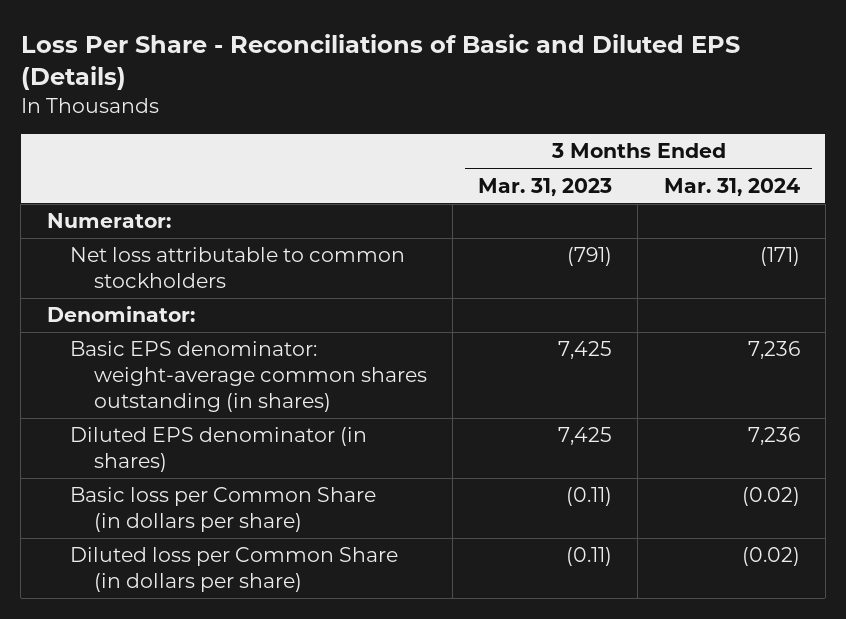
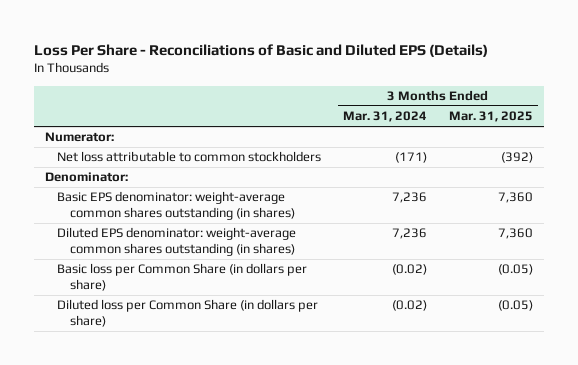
- | 3 Months Ended Mar. 31, 2023 | 3 Months Ended Mar. 31, 2024
+ | 3 Months Ended Mar. 31, 2024 | 3 Months Ended Mar. 31, 2025
- Diluted EPS denominator (in shares) | 7,425 | 7,236
+ Diluted EPS denominator: weight-average common shares outstanding (in shares) | 7,236 | 7,360

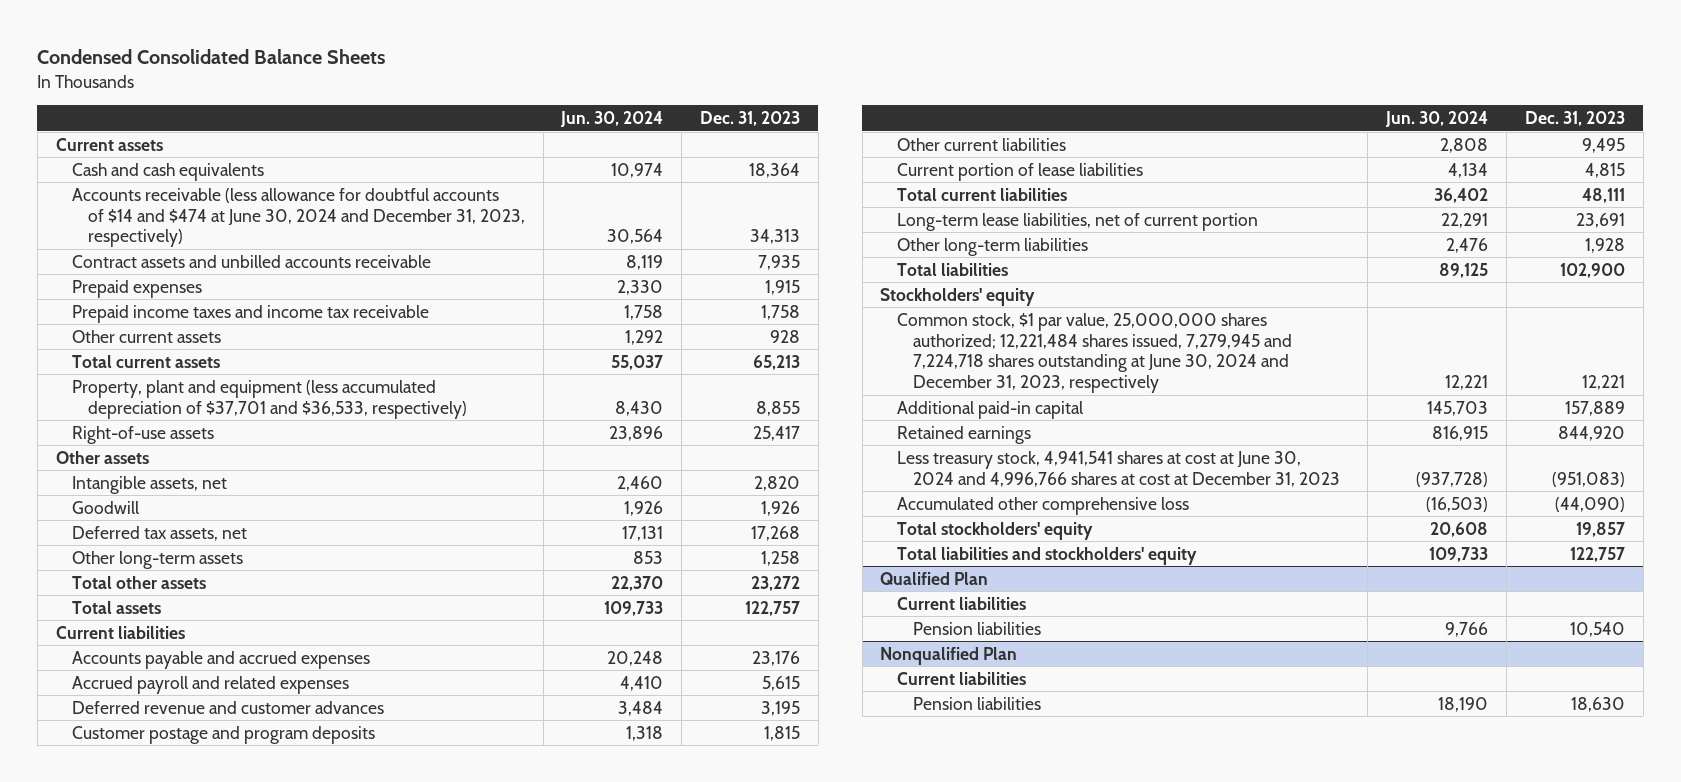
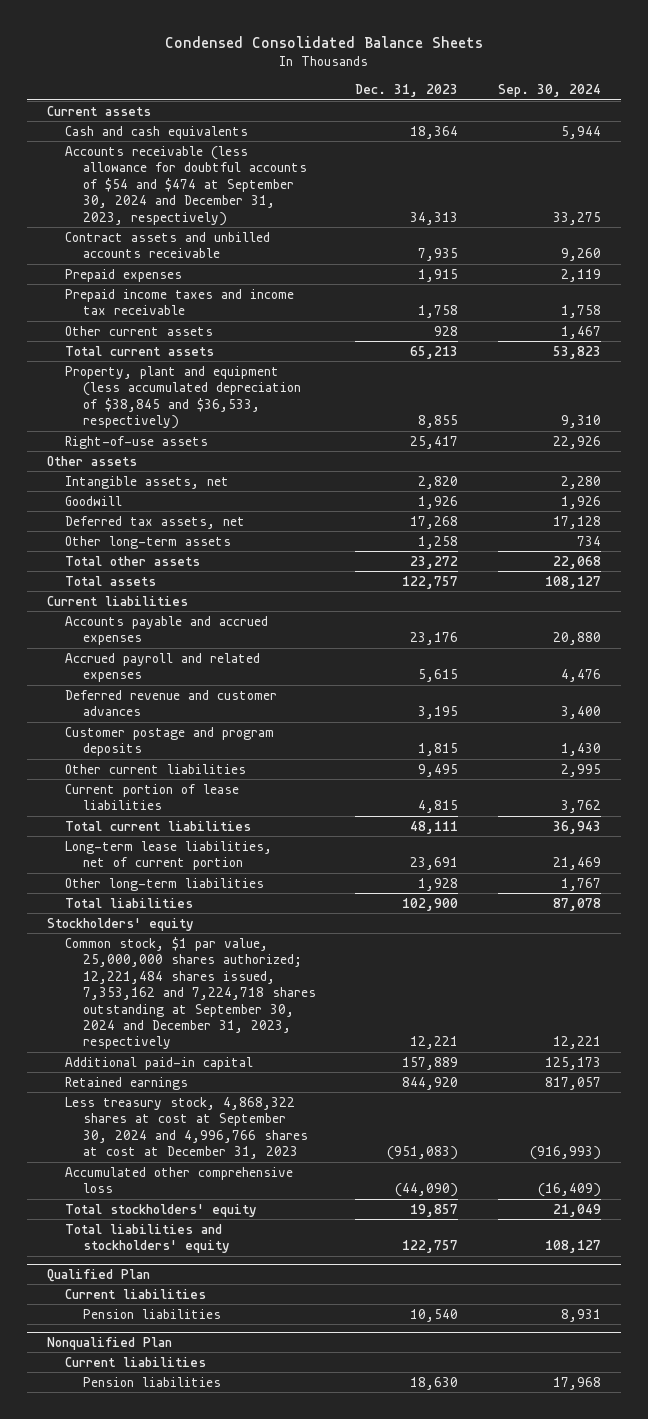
- | Jun. 30, 2024 | Dec. 31, 2023
+ | Dec. 31, 2023 | Sep. 30, 2024
- Accounts receivable (less allowance for doubtful accounts of $14 and $474 at June 30, 2024 and December 31, 2023, respectively) | 30,564 | 34,313
+ Accounts receivable (less allowance for doubtful accounts of $54 and $474 at September 30, 2024 and December 31, 2023, respectively) | 34,313 | 33,275
- Property, plant and equipment (less accumulated depreciation of $37,701 and $36,533, respectively) | 8,430 | 8,855
+ Property, plant and equipment (less accumulated depreciation of $38,845 and $36,533, respectively) | 8,855 | 9,310
- Common stock, $1 par value, 25,000,000 shares authorized; 12,221,484 shares issued, 7,279,945 and 7,224,718 shares outstanding at June 30, 2024 and December 31, 2023, respectively | 12,221 | 12,221
+ Common stock, $1 par value, 25,000,000 shares authorized; 12,221,484 shares issued, 7,353,162 and 7,224,718 shares outstanding at September 30, 2024 and December 31, 2023, respectively | 12,221 | 12,221
- Less treasury stock, 4,941,541 shares at cost at June 30, 2024 and 4,996,766 shares at cost at December 31, 2023 | (937,728) | (951,083)
+ Less treasury stock, 4,868,322 shares at cost at September 30, 2024 and 4,996,766 shares at cost at December 31, 2023 | (951,083) | (916,993)

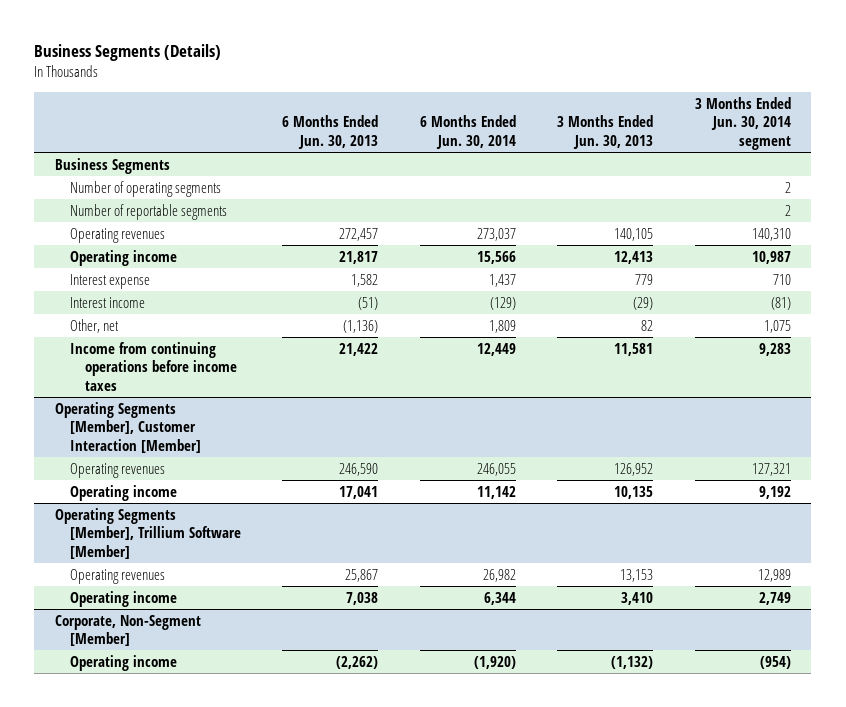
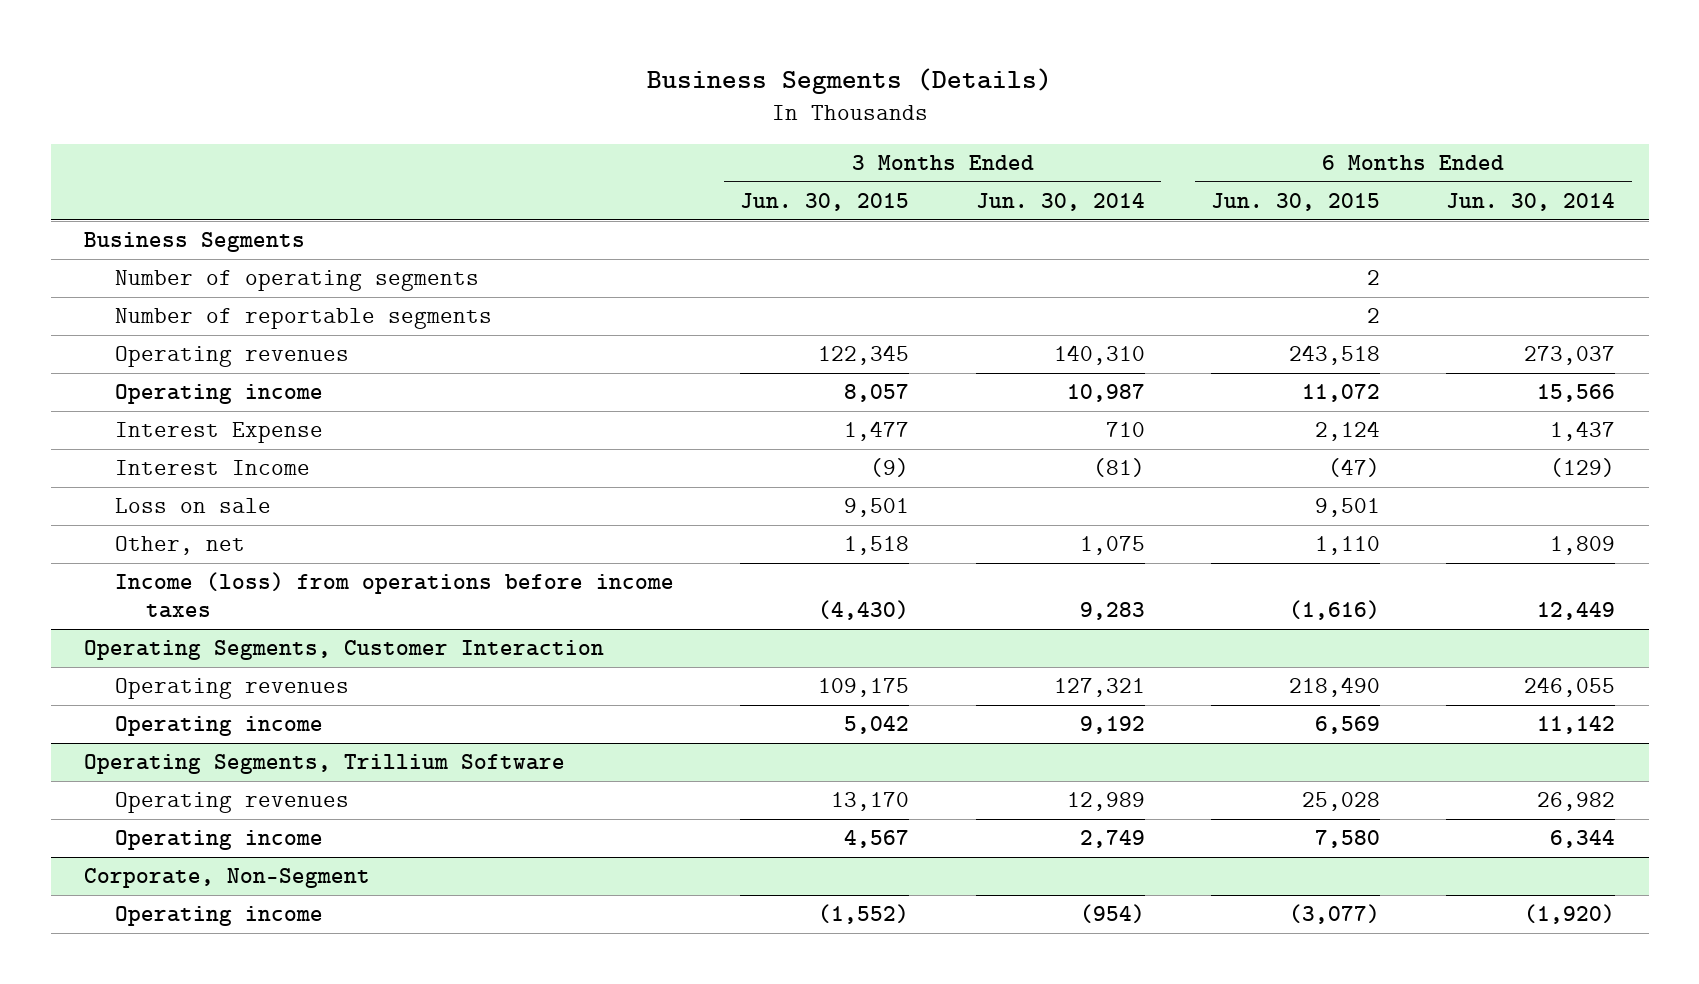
- | 6 Months Ended Jun. 30, 2013 | 6 Months Ended Jun. 30, 2014 | 3 Months Ended Jun. 30, 2013 | 3 Months Ended Jun. 30, 2014 segment
+ | 3 Months Ended Jun. 30, 2015 | 3 Months Ended Jun. 30, 2014 | 6 Months Ended Jun. 30, 2015 | 6 Months Ended Jun. 30, 2014
- Interest expense | 1,582 | 1,437 | 779 | 710
- Interest income | (51) | (129) | (29) | (81)
+ Interest Expense | 1,477 | 710 | 2,124 | 1,437
+ Interest Income | (9) | (81) | (47) | (129)
+ Loss on sale | 9,501 | | 9,501 |
- Income from continuing operations before income taxes | 21,422 | 12,449 | 11,581 | 9,283
- Operating Segments [Member], Customer Interaction [Member]
+ Income (loss) from operations before income taxes | (4,430) | 9,283 | (1,616) | 12,449
+ Operating Segments, Customer Interaction
- Operating Segments [Member], Trillium Software [Member]
+ Operating Segments, Trillium Software
- Corporate, Non-Segment [Member]
+ Corporate, Non-Segment

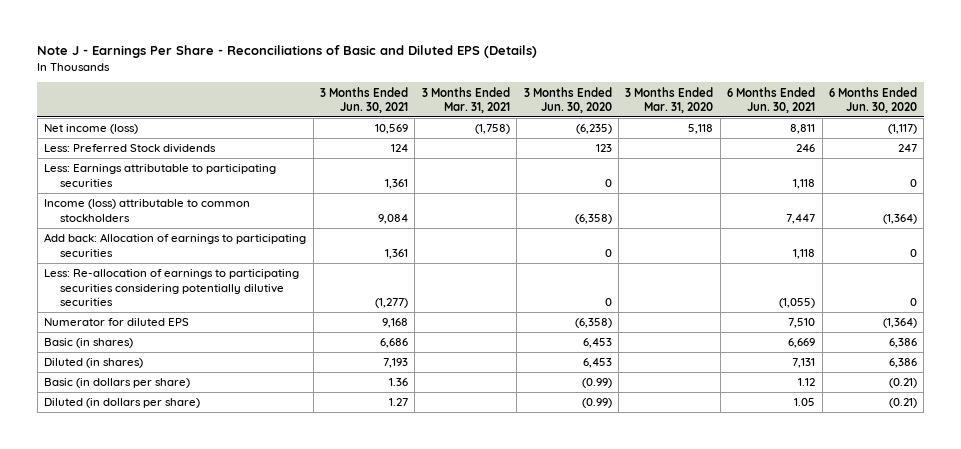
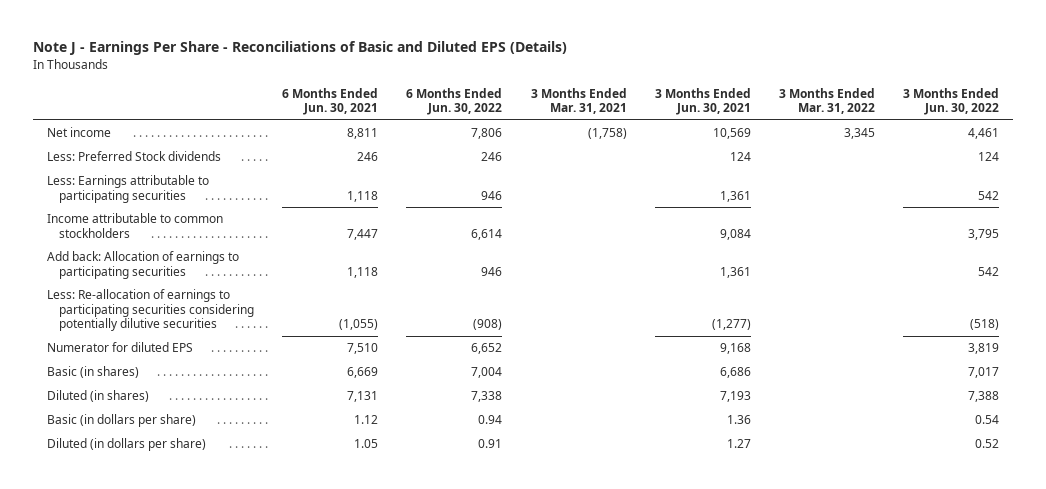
- | 3 Months Ended Jun. 30, 2021 | 3 Months Ended Mar. 31, 2021 | 3 Months Ended Jun. 30, 2020 | 3 Months Ended Mar. 31, 2020 | 6 Months Ended Jun. 30, 2021 | 6 Months Ended Jun. 30, 2020
+ | 6 Months Ended Jun. 30, 2021 | 6 Months Ended Jun. 30, 2022 | 3 Months Ended Mar. 31, 2021 | 3 Months Ended Jun. 30, 2021 | 3 Months Ended Mar. 31, 2022 | 3 Months Ended Jun. 30, 2022
- Net income (loss) | 10,569 | (1,758) | (6,235) | 5,118 | 8,811 | (1,117)
+ Net income | 8,811 | 7,806 | (1,758) | 10,569 | 3,345 | 4,461
- Income (loss) attributable to common stockholders | 9,084 | | (6,358) | | 7,447 | (1,364)
+ Income attributable to common stockholders | 7,447 | 6,614 | | 9,084 | | 3,795

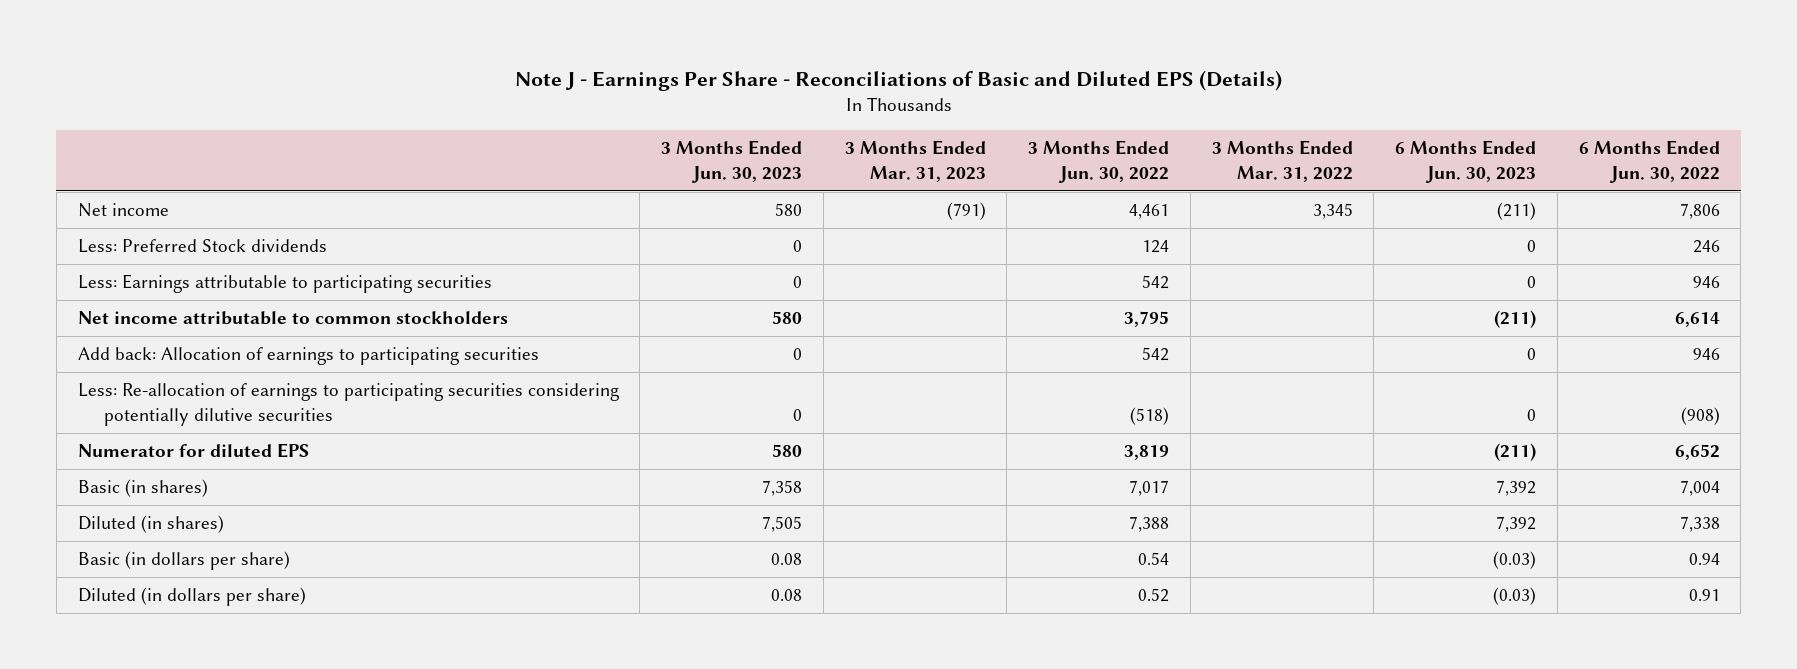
- | 6 Months Ended Jun. 30, 2021 | 6 Months Ended Jun. 30, 2022 | 3 Months Ended Mar. 31, 2021 | 3 Months Ended Jun. 30, 2021 | 3 Months Ended Mar. 31, 2022 | 3 Months Ended Jun. 30, 2022
+ | 3 Months Ended Jun. 30, 2023 | 3 Months Ended Mar. 31, 2023 | 3 Months Ended Jun. 30, 2022 | 3 Months Ended Mar. 31, 2022 | 6 Months Ended Jun. 30, 2023 | 6 Months Ended Jun. 30, 2022
- Income attributable to common stockholders | 7,447 | 6,614 | | 9,084 | | 3,795
+ Net income attributable to common stockholders | 580 | | 3,795 | | (211) | 6,614

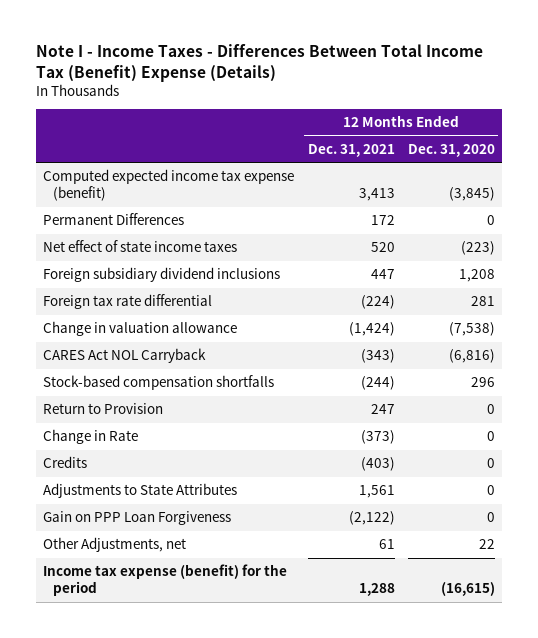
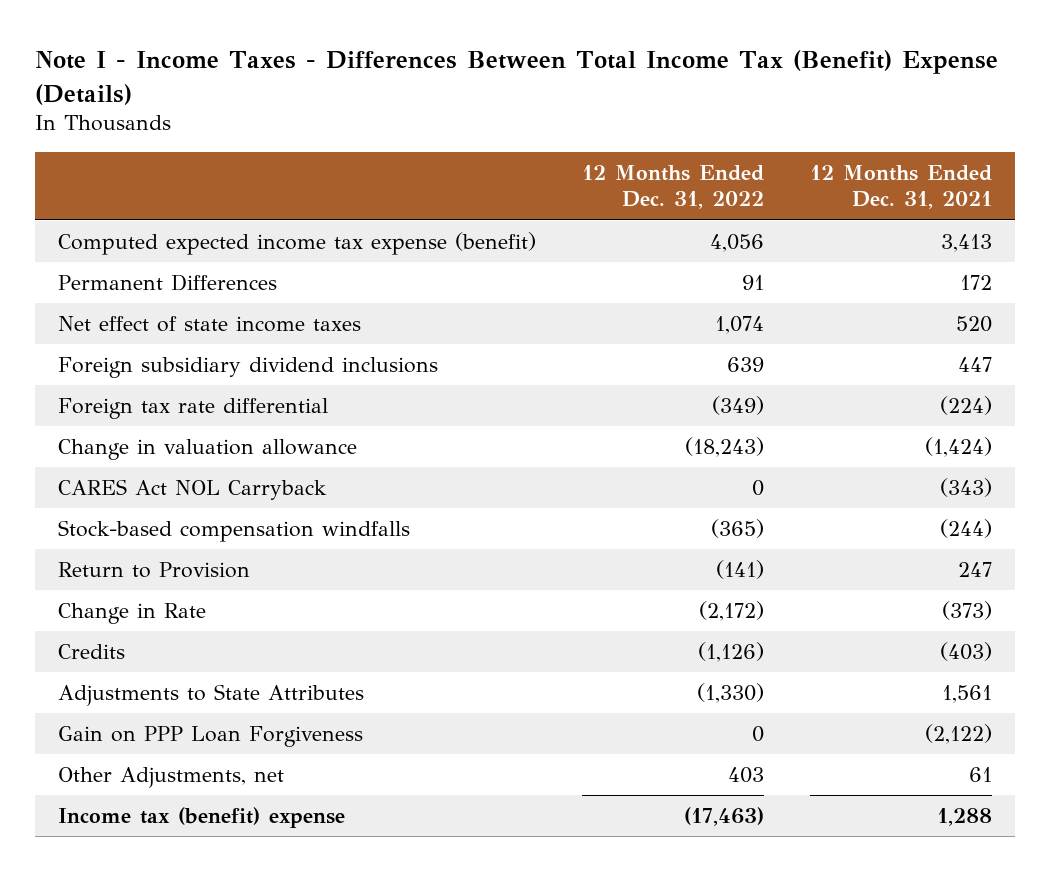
- | 12 Months Ended Dec. 31, 2021 | 12 Months Ended Dec. 31, 2020
+ | 12 Months Ended Dec. 31, 2022 | 12 Months Ended Dec. 31, 2021
- Stock-based compensation shortfalls | (244) | 296
+ Stock-based compensation windfalls | (365) | (244)
- Income tax expense (benefit) for the period | 1,288 | (16,615)
+ Income tax (benefit) expense | (17,463) | 1,288

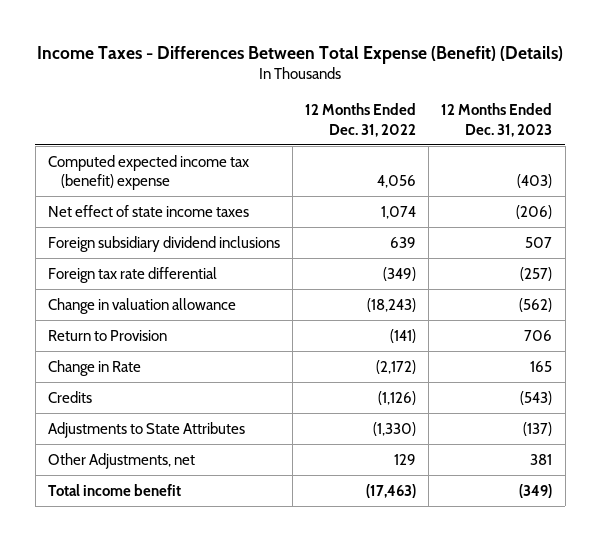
- Note I - Income Taxes - Differences Between Total Income Tax (Benefit) Expense (Details)
+ Income Taxes - Differences Between Total Expense (Benefit) (Details)
- | 12 Months Ended Dec. 31, 2022 | 12 Months Ended Dec. 31, 2021
+ | 12 Months Ended Dec. 31, 2022 | 12 Months Ended Dec. 31, 2023
- Computed expected income tax expense (benefit) | 4,056 | 3,413
- Permanent Differences | 91 | 172
+ Computed expected income tax (benefit) expense | 4,056 | (403)
- CARES Act NOL Carryback | 0 | (343)
- Stock-based compensation windfalls | (365) | (244)
- Gain on PPP Loan Forgiveness | 0 | (2,122)
- Other Adjustments, net | 403 | 61
- Income tax (benefit) expense | (17,463) | 1,288
+ Other Adjustments, net | 129 | 381
+ Total income benefit | (17,463) | (349)

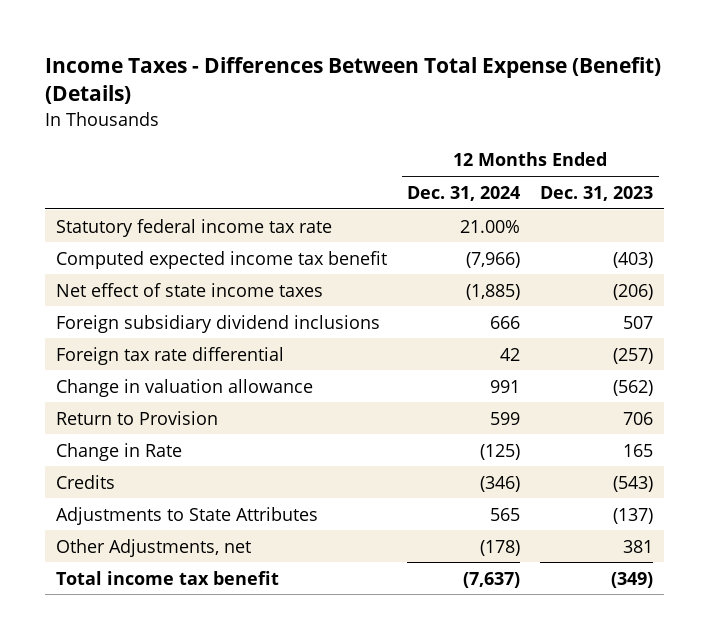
- | 12 Months Ended Dec. 31, 2022 | 12 Months Ended Dec. 31, 2023
+ | 12 Months Ended Dec. 31, 2024 | 12 Months Ended Dec. 31, 2023
- Computed expected income tax (benefit) expense | 4,056 | (403)
+ Statutory federal income tax rate | 21.00% |
+ Computed expected income tax benefit | (7,966) | (403)
- Total income benefit | (17,463) | (349)
+ Total income tax benefit | (7,637) | (349)

